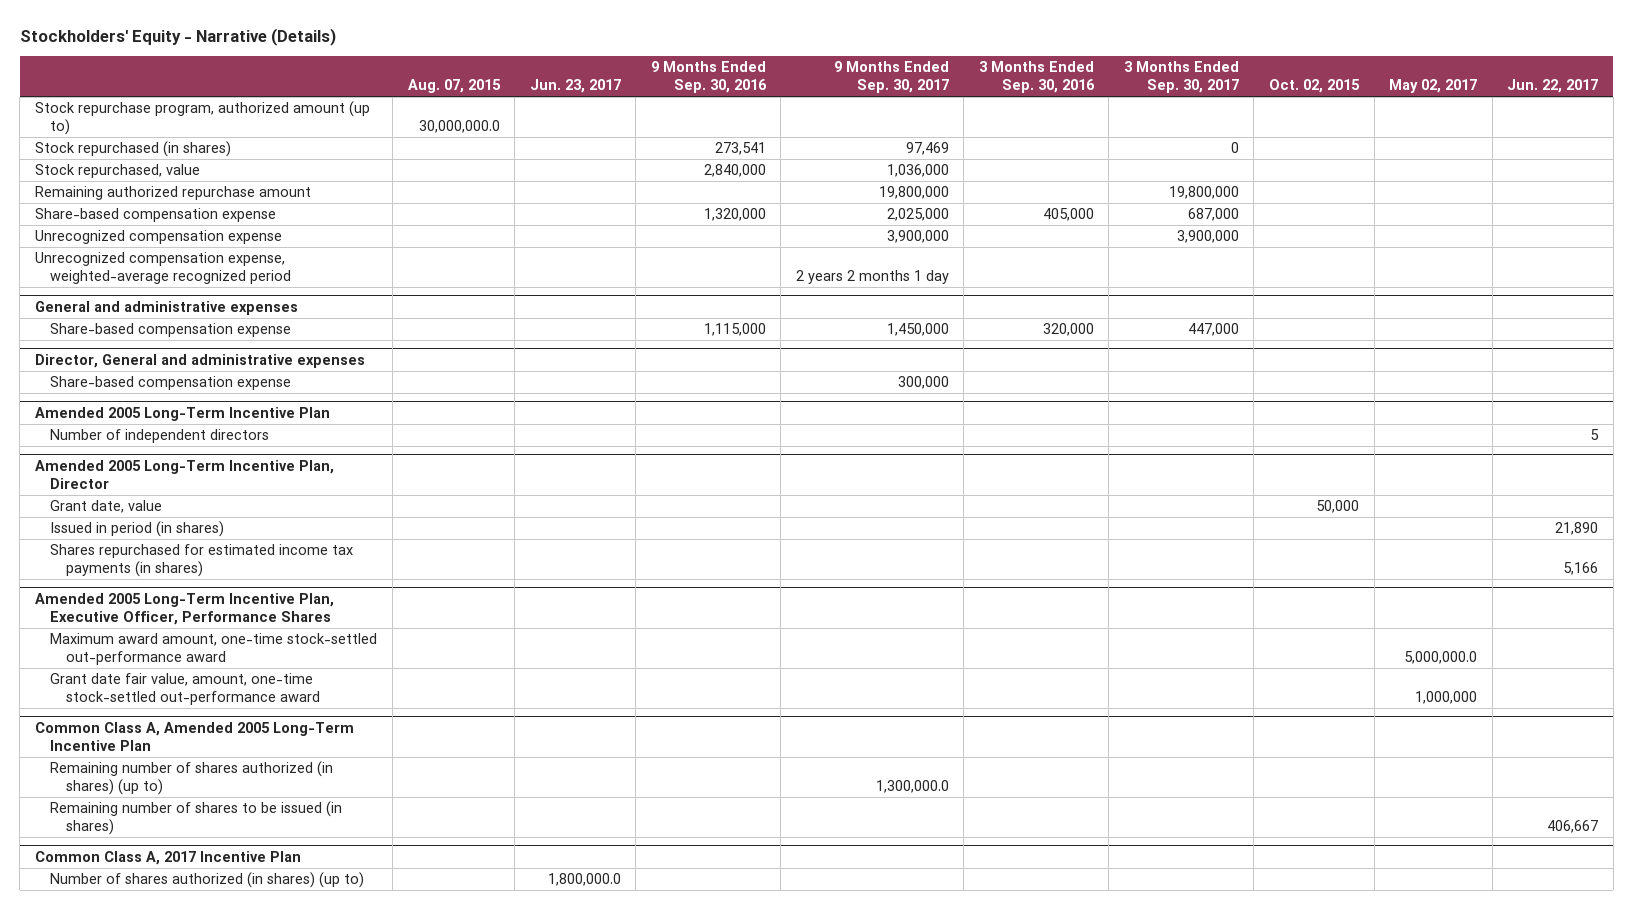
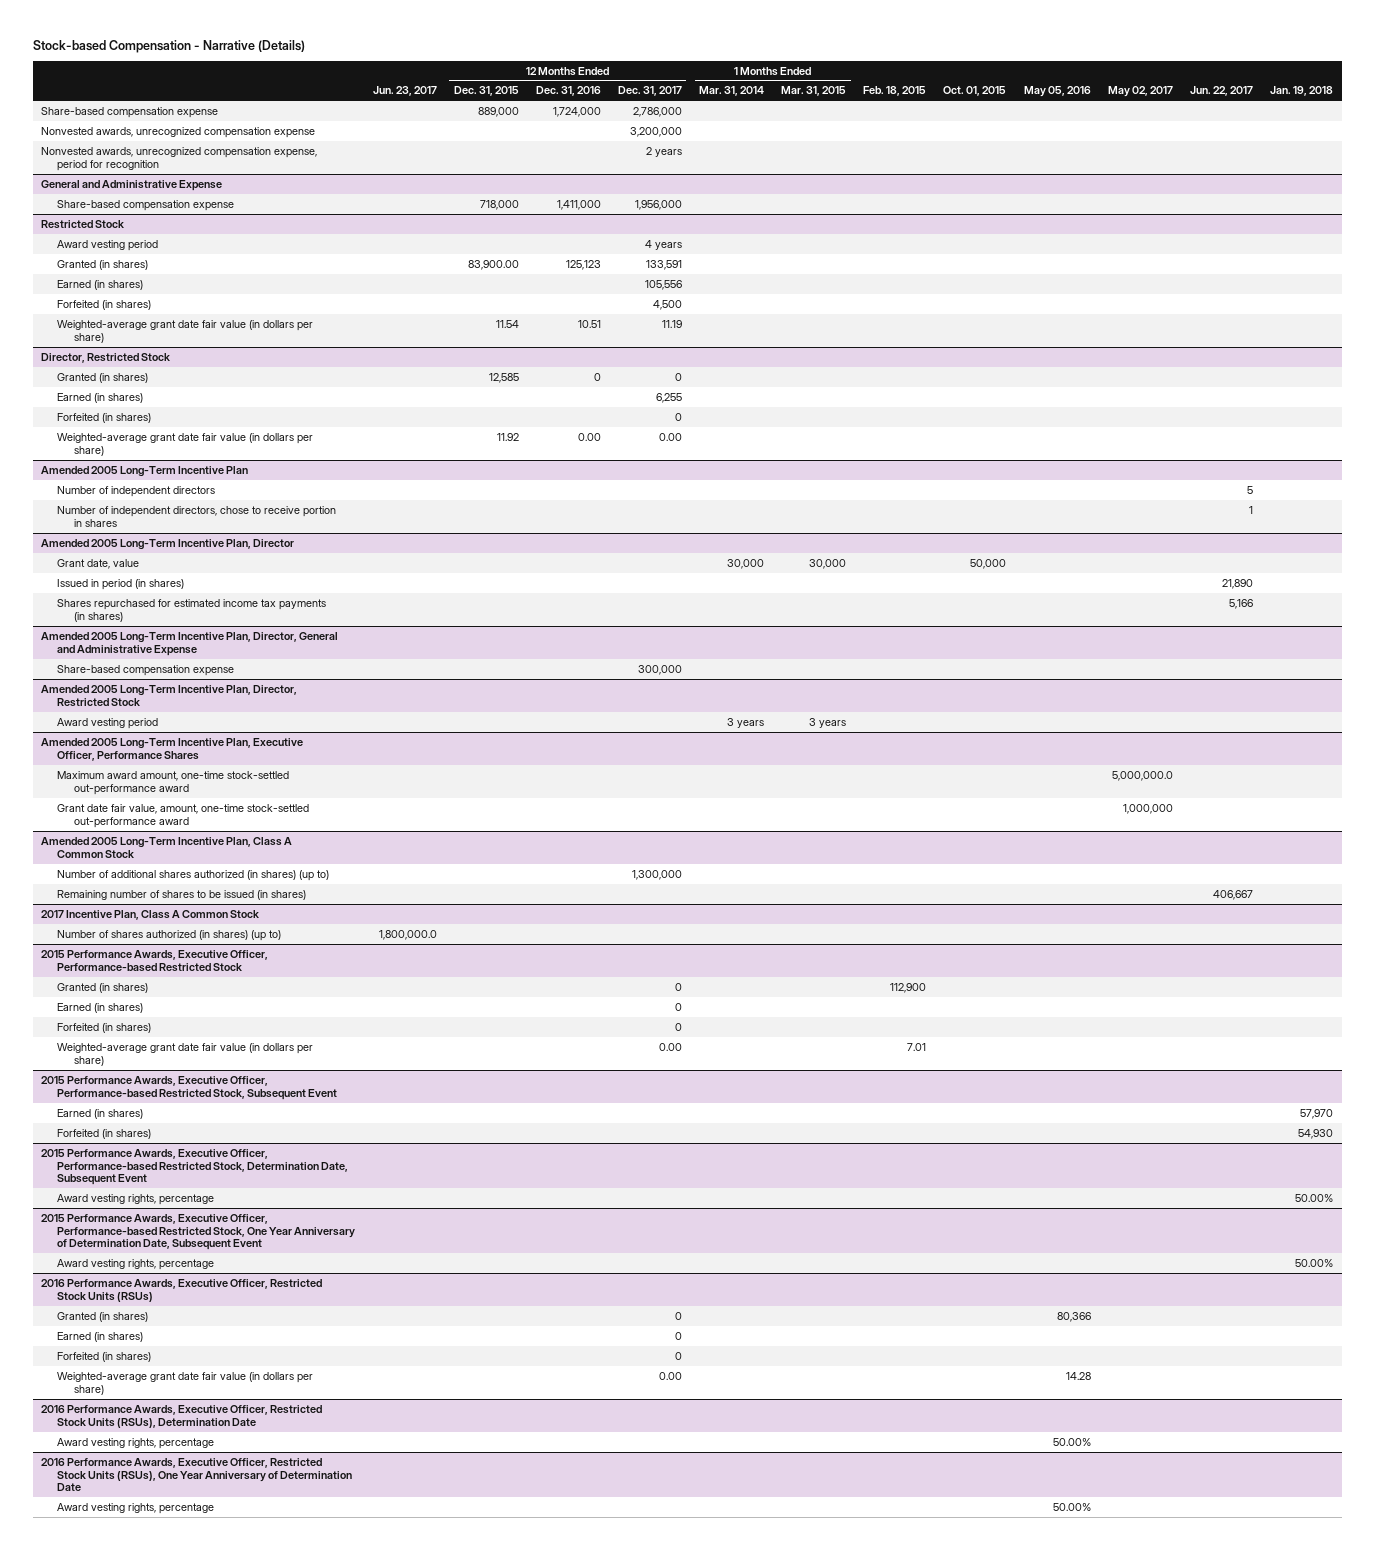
- Stockholders' Equity - Narrative (Details)
+ Stock-based Compensation - Narrative (Details)
- | Aug. 07, 2015 | Jun. 23, 2017 | 9 Months Ended Sep. 30, 2016 | 9 Months Ended Sep. 30, 2017 | 3 Months Ended Sep. 30, 2016 | 3 Months Ended Sep. 30, 2017 | Oct. 02, 2015 | May 02, 2017 | Jun. 22, 2017
+ | Jun. 23, 2017 | 12 Months Ended Dec. 31, 2015 | 12 Months Ended Dec. 31, 2016 | 12 Months Ended Dec. 31, 2017 | 1 Months Ended Mar. 31, 2014 | 1 Months Ended Mar. 31, 2015 | Feb. 18, 2015 | Oct. 01, 2015 | May 05, 2016 | May 02, 2017 | Jun. 22, 2017 | Jan. 19, 2018
- Stock repurchase program, authorized amount (up to) | 30,000,000.0 | | | | | | | |
- Stock repurchased (in shares) | | | 273,541 | 97,469 | | 0 | | |
- Stock repurchased, value | | | 2,840,000 | 1,036,000 | | | | |
- Remaining authorized repurchase amount | | | | 19,800,000 | | 19,800,000 | | |
- Unrecognized compensation expense | | | | 3,900,000 | | 3,900,000 | | |
- Unrecognized compensation expense, weighted-average recognized period | | | | 2 years 2 months 1 day | | | | |
- General and administrative expenses
+ Nonvested awards, unrecognized compensation expense | | | | 3,200,000 | | | | | | | |
+ Nonvested awards, unrecognized compensation expense, period for recognition | | | | 2 years | | | | | | | |
+ General and Administrative Expense
- Director, General and administrative expenses
- Share-based compensation expense | | | | 300,000 | | | | |
+ Restricted Stock
+ Award vesting period | | | | 4 years | | | | | | | |
+ Granted (in shares) | | 83,900.00 | 125,123 | 133,591 | | | | | | | |
+ Earned (in shares) | | | | 105,556 | | | | | | | |
+ Forfeited (in shares) | | | | 4,500 | | | | | | | |
+ Weighted-average grant date fair value (in dollars per share) | | 11.54 | 10.51 | 11.19 | | | | | | | |
+ Director, Restricted Stock
+ Granted (in shares) | | 12,585 | 0 | 0 | | | | | | | |
+ Earned (in shares) | | | | 6,255 | | | | | | | |
+ Forfeited (in shares) | | | | 0 | | | | | | | |
+ Weighted-average grant date fair value (in dollars per share) | | 11.92 | 0.00 | 0.00 | | | | | | | |
@ Amended 2005 Long-Term Incentive Plan
+ Number of independent directors, chose to receive portion in shares | | | | | | | | | | | 1 |
+ Amended 2005 Long-Term Incentive Plan, Director, General and Administrative Expense
+ Share-based compensation expense | | | | 300,000 | | | | | | | |
+ Amended 2005 Long-Term Incentive Plan, Director, Restricted Stock
+ Award vesting period | | | | | 3 years | 3 years | | | | | |
- Common Class A, Amended 2005 Long-Term Incentive Plan
- Remaining number of shares authorized (in shares) (up to) | | | | 1,300,000.0 | | | | |
+ Amended 2005 Long-Term Incentive Plan, Class A Common Stock
+ Number of additional shares authorized (in shares) (up to) | | | | 1,300,000 | | | | | | | |
- Common Class A, 2017 Incentive Plan
+ 2017 Incentive Plan, Class A Common Stock
+ 2015 Performance Awards, Executive Officer, Performance-based Restricted Stock
+ Granted (in shares) | | | | 0 | | | 112,900 | | | | |
+ Earned (in shares) | | | | 0 | | | | | | | |
+ Forfeited (in shares) | | | | 0 | | | | | | | |
+ Weighted-average grant date fair value (in dollars per share) | | | | 0.00 | | | 7.01 | | | | |
+ 2015 Performance Awards, Executive Officer, Performance-based Restricted Stock, Subsequent Event
+ Earned (in shares) | | | | | | | | | | | | 57,970
+ Forfeited (in shares) | | | | | | | | | | | | 54,930
+ 2015 Performance Awards, Executive Officer, Performance-based Restricted Stock, Determination Date, Subsequent Event
+ Award vesting rights, percentage | | | | | | | | | | | | 50.00%
+ 2015 Performance Awards, Executive Officer, Performance-based Restricted Stock, One Year Anniversary of Determination Date, Subsequent Event
+ Award vesting rights, percentage | | | | | | | | | | | | 50.00%
+ 2016 Performance Awards, Executive Officer, Restricted Stock Units (RSUs)
+ Granted (in shares) | | | | 0 | | | | | 80,366 | | |
+ Earned (in shares) | | | | 0 | | | | | | | |
+ Forfeited (in shares) | | | | 0 | | | | | | | |
+ Weighted-average grant date fair value (in dollars per share) | | | | 0.00 | | | | | 14.28 | | |
+ 2016 Performance Awards, Executive Officer, Restricted Stock Units (RSUs), Determination Date
+ Award vesting rights, percentage | | | | | | | | | 50.00% | | |
+ 2016 Performance Awards, Executive Officer, Restricted Stock Units (RSUs), One Year Anniversary of Determination Date
+ Award vesting rights, percentage | | | | | | | | | 50.00% | | |

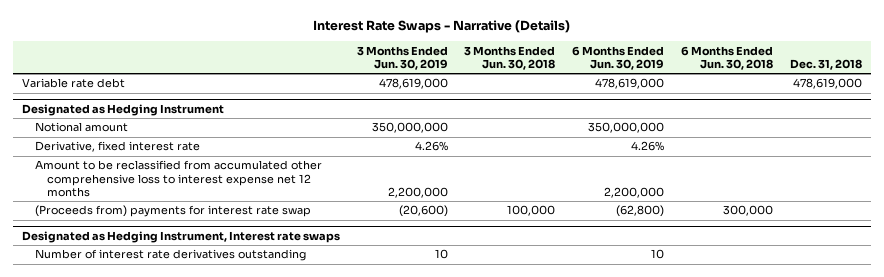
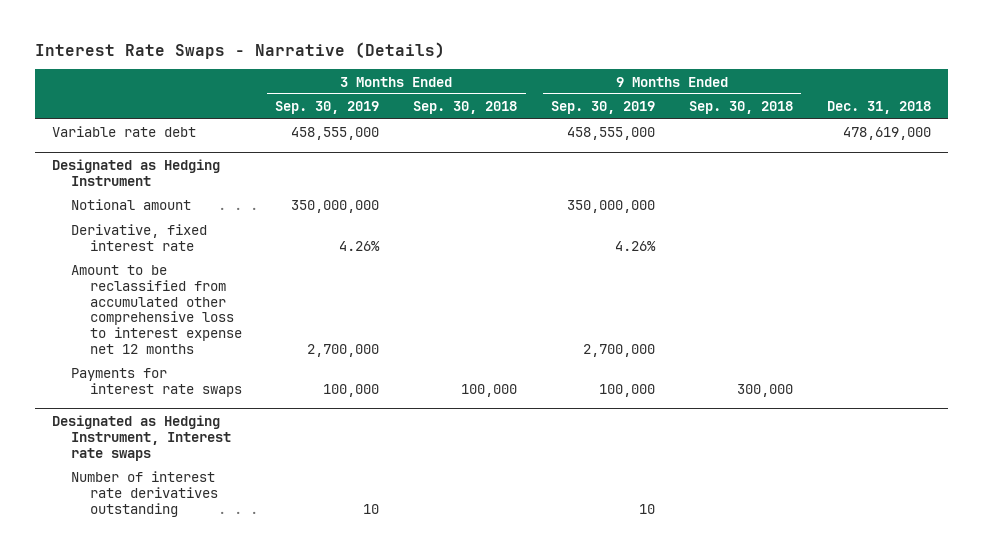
- | 3 Months Ended Jun. 30, 2019 | 3 Months Ended Jun. 30, 2018 | 6 Months Ended Jun. 30, 2019 | 6 Months Ended Jun. 30, 2018 | Dec. 31, 2018
+ | 3 Months Ended Sep. 30, 2019 | 3 Months Ended Sep. 30, 2018 | 9 Months Ended Sep. 30, 2019 | 9 Months Ended Sep. 30, 2018 | Dec. 31, 2018
@ Designated as Hedging Instrument
- (Proceeds from) payments for interest rate swap | (20,600) | 100,000 | (62,800) | 300,000 |
+ Payments for interest rate swaps | 100,000 | 100,000 | 100,000 | 300,000 |

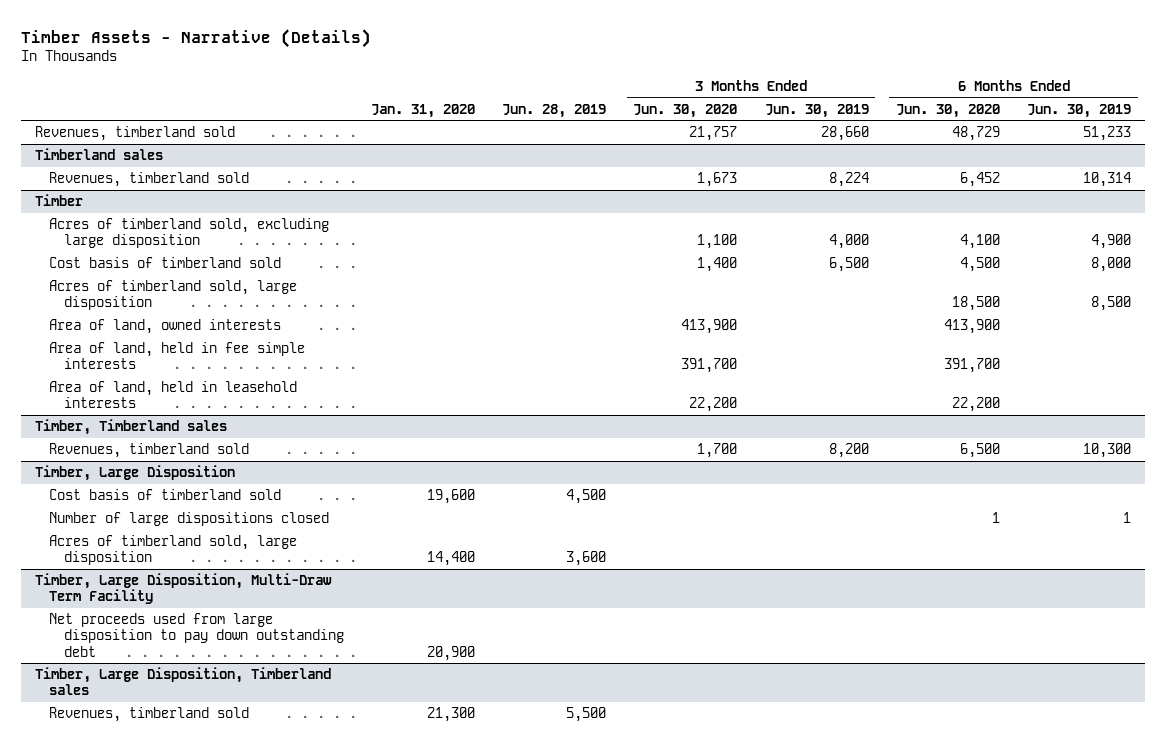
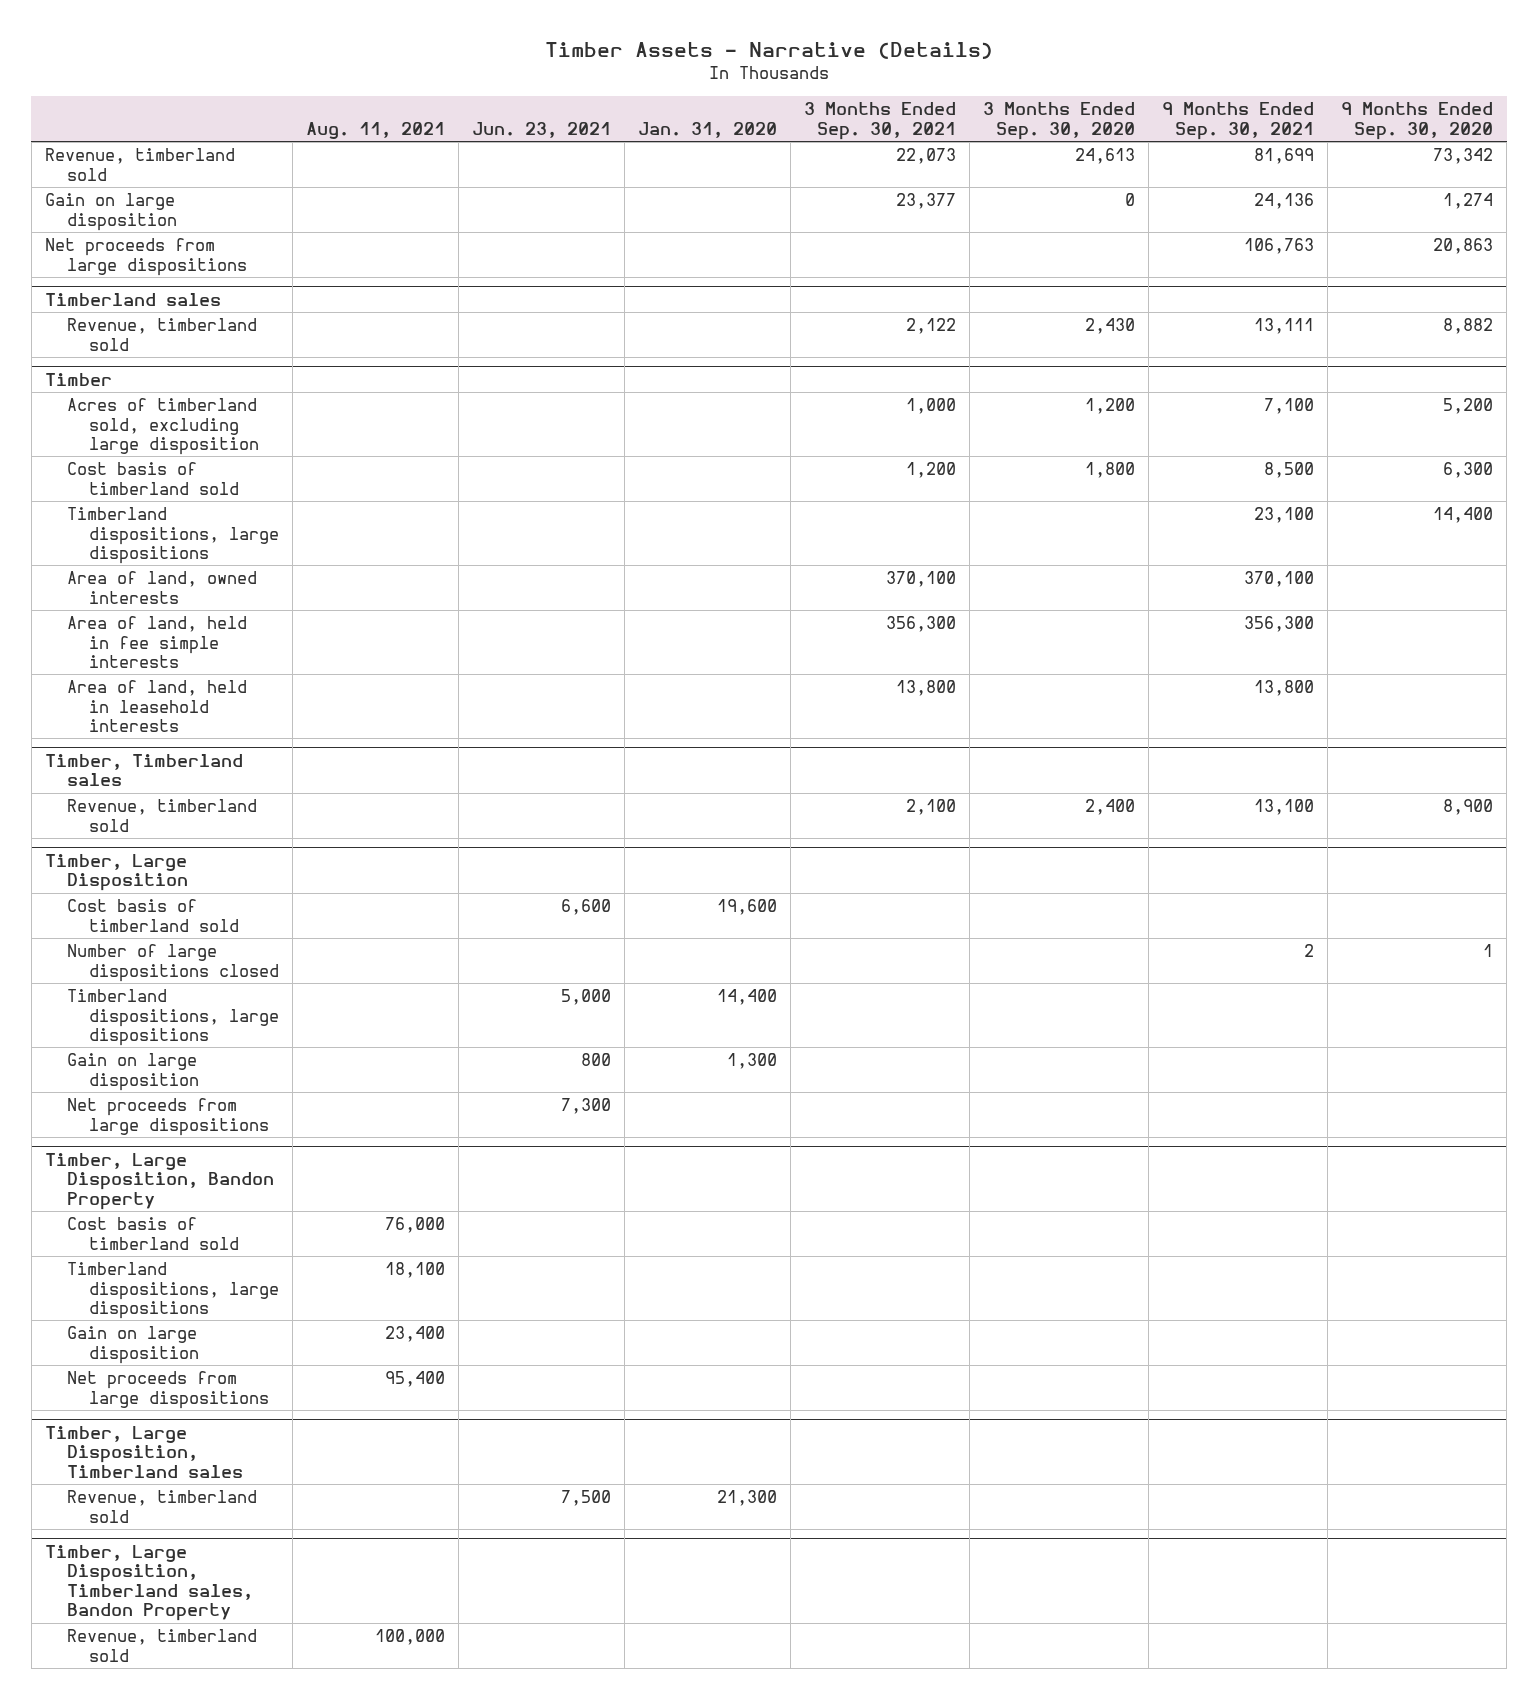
- | Jan. 31, 2020 | Jun. 28, 2019 | 3 Months Ended Jun. 30, 2020 | 3 Months Ended Jun. 30, 2019 | 6 Months Ended Jun. 30, 2020 | 6 Months Ended Jun. 30, 2019
+ | Aug. 11, 2021 | Jun. 23, 2021 | Jan. 31, 2020 | 3 Months Ended Sep. 30, 2021 | 3 Months Ended Sep. 30, 2020 | 9 Months Ended Sep. 30, 2021 | 9 Months Ended Sep. 30, 2020
- Revenues, timberland sold | | | 21,757 | 28,660 | 48,729 | 51,233
+ Revenue, timberland sold | | | | 22,073 | 24,613 | 81,699 | 73,342
+ Gain on large disposition | | | | 23,377 | 0 | 24,136 | 1,274
+ Net proceeds from large dispositions | | | | | | 106,763 | 20,863
@ Timberland sales
- Revenues, timberland sold | | | 1,673 | 8,224 | 6,452 | 10,314
+ Revenue, timberland sold | | | | 2,122 | 2,430 | 13,111 | 8,882
@ Timber
- Acres of timberland sold, large disposition | | | | | 18,500 | 8,500
+ Timberland dispositions, large dispositions | | | | | | 23,100 | 14,400
@ Timber, Timberland sales
- Revenues, timberland sold | | | 1,700 | 8,200 | 6,500 | 10,300
+ Revenue, timberland sold | | | | 2,100 | 2,400 | 13,100 | 8,900
@ Timber, Large Disposition
- Acres of timberland sold, large disposition | 14,400 | 3,600 | | | |
- Timber, Large Disposition, Multi-Draw Term Facility
- Net proceeds used from large disposition to pay down outstanding debt | 20,900 | | | | |
@ Timber, Large Disposition
+ Timberland dispositions, large dispositions | | 5,000 | 14,400 | | | |
+ Gain on large disposition | | 800 | 1,300 | | | |
+ Net proceeds from large dispositions | | 7,300 | | | | |
+ Timber, Large Disposition, Bandon Property
+ Cost basis of timberland sold | 76,000 | | | | | |
+ Timberland dispositions, large dispositions | 18,100 | | | | | |
+ Gain on large disposition | 23,400 | | | | | |
+ Net proceeds from large dispositions | 95,400 | | | | | |
@ Timber, Large Disposition, Timberland sales
- Revenues, timberland sold | 21,300 | 5,500 | | | |
+ Revenue, timberland sold | | 7,500 | 21,300 | | | |
+ Timber, Large Disposition, Timberland sales, Bandon Property
+ Revenue, timberland sold | 100,000 | | | | | |

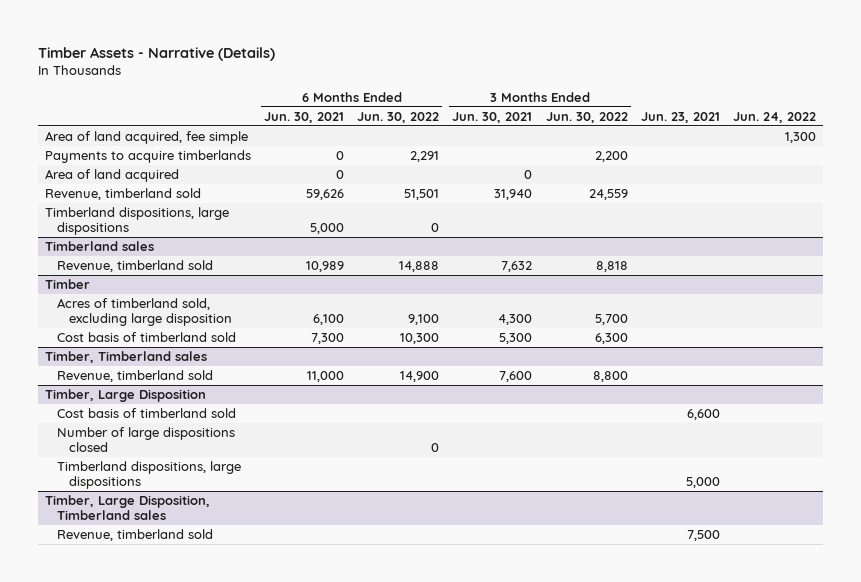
- | Aug. 11, 2021 | Jun. 23, 2021 | Jan. 31, 2020 | 3 Months Ended Sep. 30, 2021 | 3 Months Ended Sep. 30, 2020 | 9 Months Ended Sep. 30, 2021 | 9 Months Ended Sep. 30, 2020
+ | 6 Months Ended Jun. 30, 2021 | 6 Months Ended Jun. 30, 2022 | 3 Months Ended Jun. 30, 2021 | 3 Months Ended Jun. 30, 2022 | Jun. 23, 2021 | Jun. 24, 2022
+ Area of land acquired, fee simple | | | | | | 1,300
+ Payments to acquire timberlands | 0 | 2,291 | | 2,200 | |
+ Area of land acquired | 0 | | 0 | | |
- Gain on large disposition | | | | 23,377 | 0 | 24,136 | 1,274
- Net proceeds from large dispositions | | | | | | 106,763 | 20,863
+ Timberland dispositions, large dispositions | 5,000 | 0 | | | |
@ Timber
- Timberland dispositions, large dispositions | | | | | | 23,100 | 14,400
- Area of land, owned interests | | | | 370,100 | | 370,100 |
- Area of land, held in fee simple interests | | | | 356,300 | | 356,300 |
- Area of land, held in leasehold interests | | | | 13,800 | | 13,800 |
@ Timber, Large Disposition
- Gain on large disposition | | 800 | 1,300 | | | |
- Net proceeds from large dispositions | | 7,300 | | | | |
- Timber, Large Disposition, Bandon Property
- Cost basis of timberland sold | 76,000 | | | | | |
- Timberland dispositions, large dispositions | 18,100 | | | | | |
- Gain on large disposition | 23,400 | | | | | |
- Net proceeds from large dispositions | 95,400 | | | | | |
- Timber, Large Disposition, Timberland sales, Bandon Property
- Revenue, timberland sold | 100,000 | | | | | |

